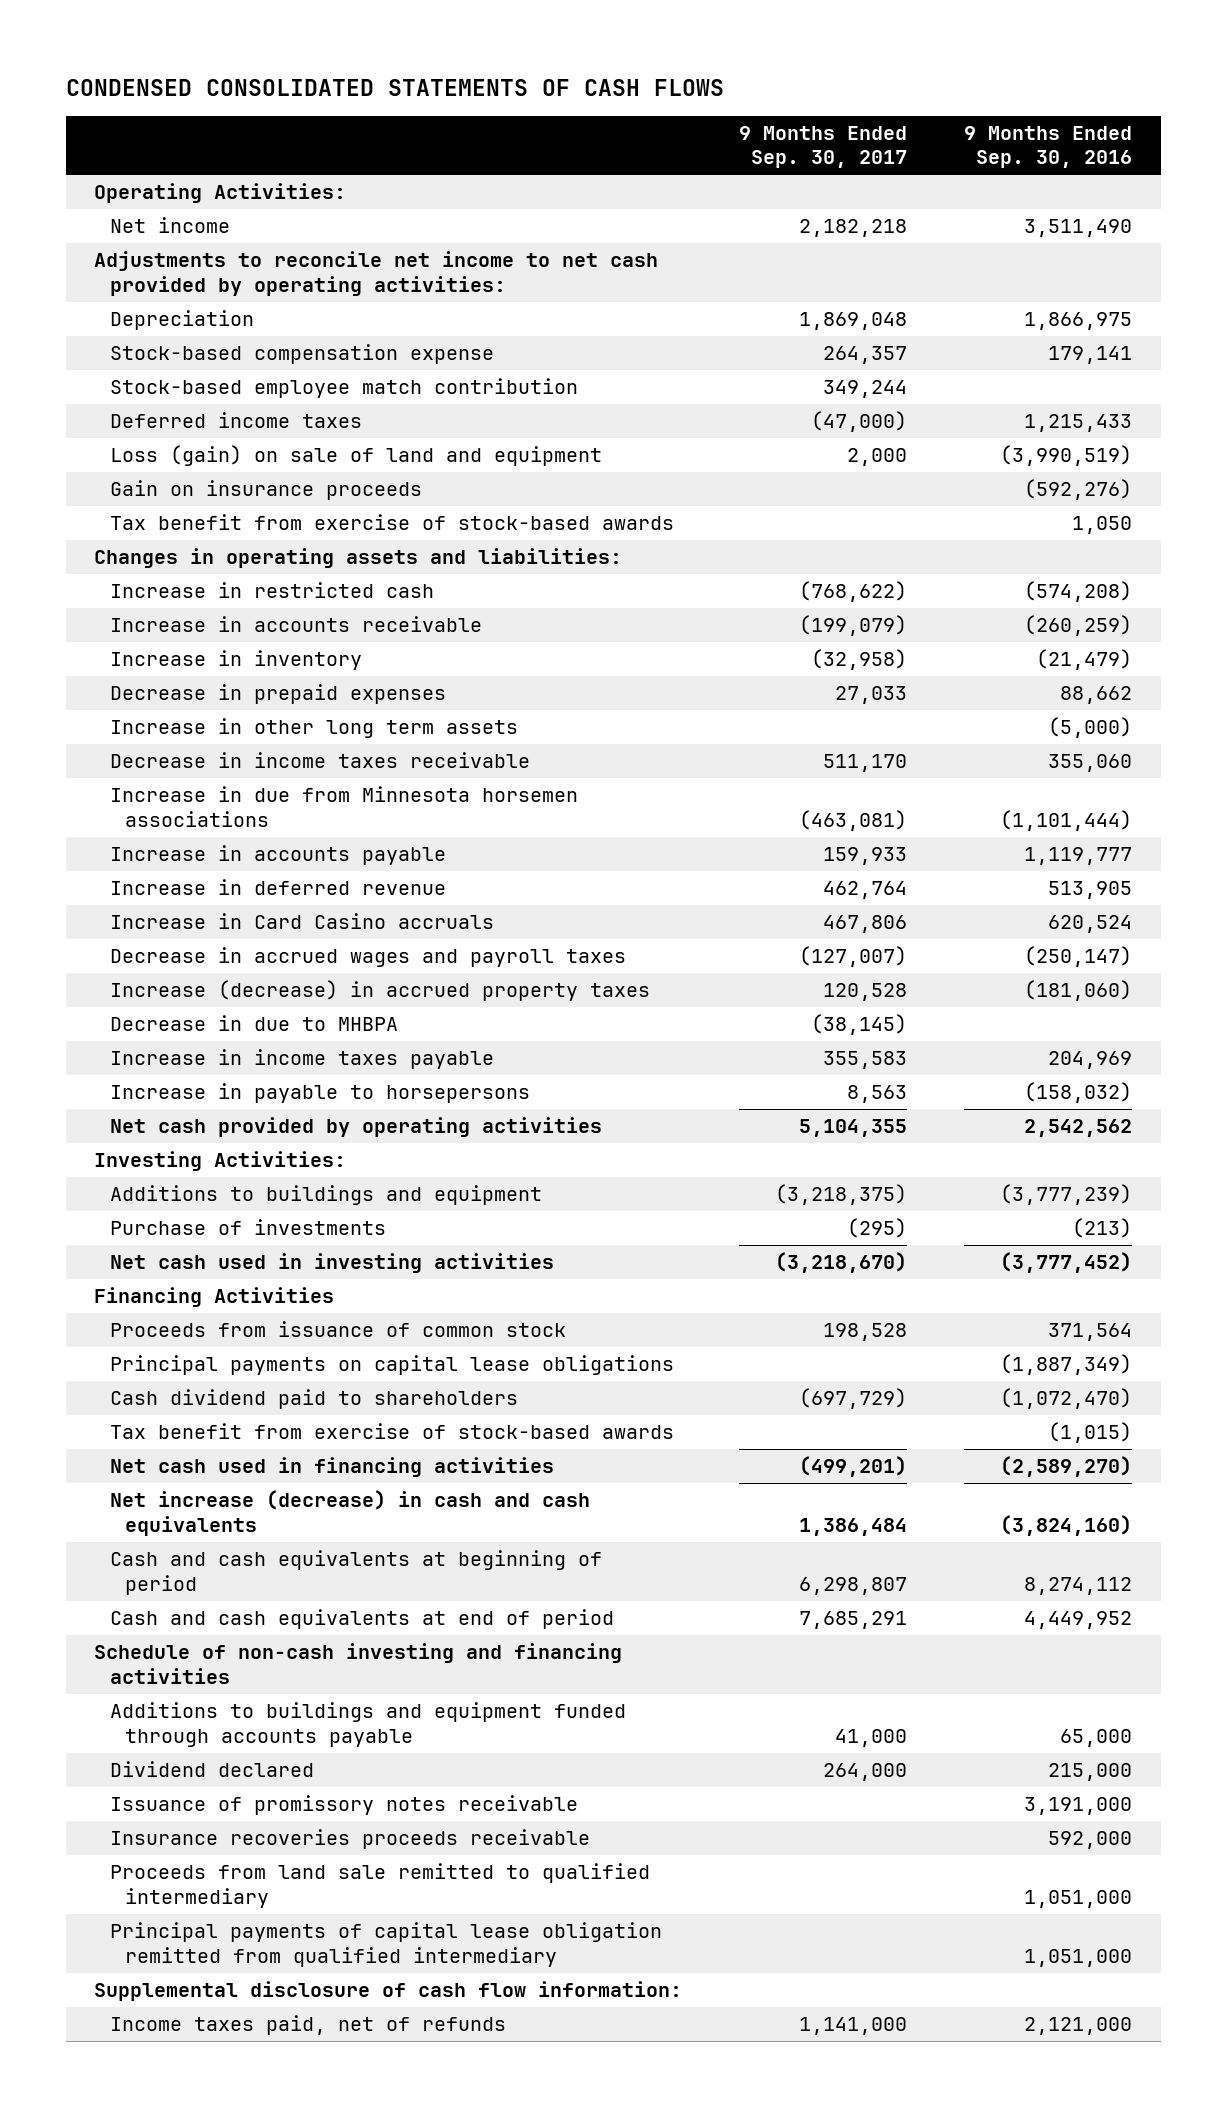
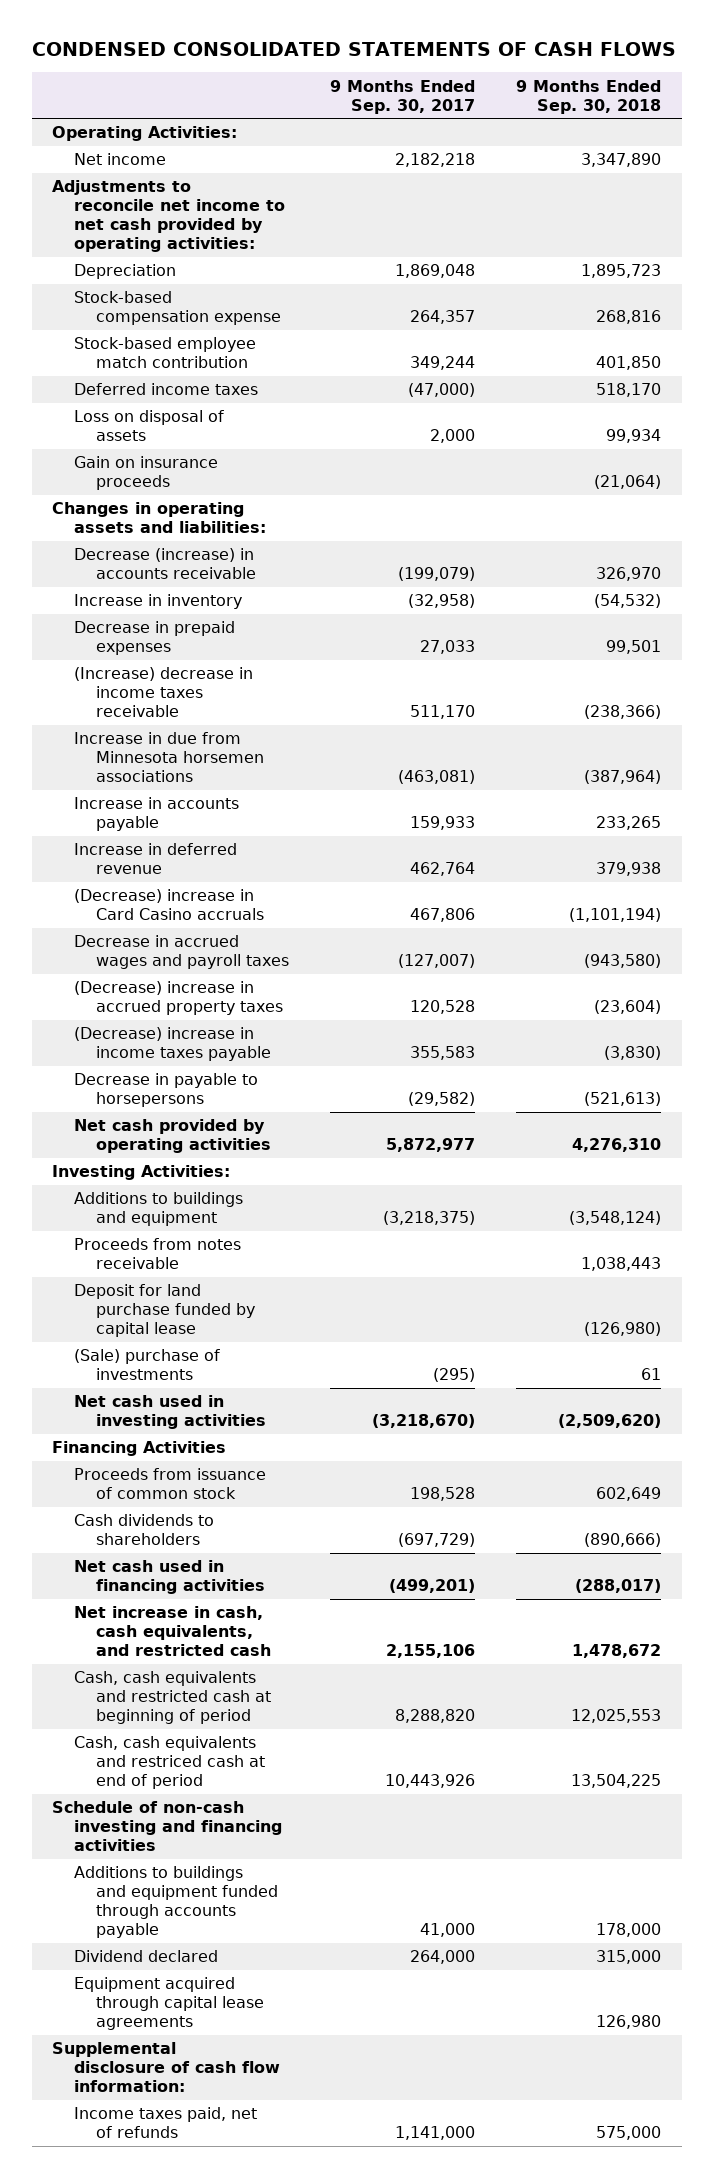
- | 9 Months Ended Sep. 30, 2017 | 9 Months Ended Sep. 30, 2016
+ | 9 Months Ended Sep. 30, 2017 | 9 Months Ended Sep. 30, 2018
- Loss (gain) on sale of land and equipment | 2,000 | (3,990,519)
+ Loss on disposal of assets | 2,000 | 99,934
- Tax benefit from exercise of stock-based awards | | 1,050
- Increase in restricted cash | (768,622) | (574,208)
- Increase in accounts receivable | (199,079) | (260,259)
+ Decrease (increase) in accounts receivable | (199,079) | 326,970
- Increase in other long term assets | | (5,000)
- Decrease in income taxes receivable | 511,170 | 355,060
+ (Increase) decrease in income taxes receivable | 511,170 | (238,366)
- Increase in Card Casino accruals | 467,806 | 620,524
+ (Decrease) increase in Card Casino accruals | 467,806 | (1,101,194)
- Increase (decrease) in accrued property taxes | 120,528 | (181,060)
- Decrease in due to MHBPA | (38,145) |
- Increase in income taxes payable | 355,583 | 204,969
- Increase in payable to horsepersons | 8,563 | (158,032)
- Net cash provided by operating activities | 5,104,355 | 2,542,562
+ (Decrease) increase in accrued property taxes | 120,528 | (23,604)
+ (Decrease) increase in income taxes payable | 355,583 | (3,830)
+ Decrease in payable to horsepersons | (29,582) | (521,613)
+ Net cash provided by operating activities | 5,872,977 | 4,276,310
- Purchase of investments | (295) | (213)
+ Proceeds from notes receivable | | 1,038,443
+ Deposit for land purchase funded by capital lease | | (126,980)
+ (Sale) purchase of investments | (295) | 61
- Principal payments on capital lease obligations | | (1,887,349)
- Cash dividend paid to shareholders | (697,729) | (1,072,470)
- Tax benefit from exercise of stock-based awards | | (1,015)
+ Cash dividends to shareholders | (697,729) | (890,666)
- Net increase (decrease) in cash and cash equivalents | 1,386,484 | (3,824,160)
- Cash and cash equivalents at beginning of period | 6,298,807 | 8,274,112
- Cash and cash equivalents at end of period | 7,685,291 | 4,449,952
+ Net increase in cash, cash equivalents, and restricted cash | 2,155,106 | 1,478,672
+ Cash, cash equivalents and restricted cash at beginning of period | 8,288,820 | 12,025,553
+ Cash, cash equivalents and restriced cash at end of period | 10,443,926 | 13,504,225
- Issuance of promissory notes receivable | | 3,191,000
- Insurance recoveries proceeds receivable | | 592,000
- Proceeds from land sale remitted to qualified intermediary | | 1,051,000
- Principal payments of capital lease obligation remitted from qualified intermediary | | 1,051,000
+ Equipment acquired through capital lease agreements | | 126,980

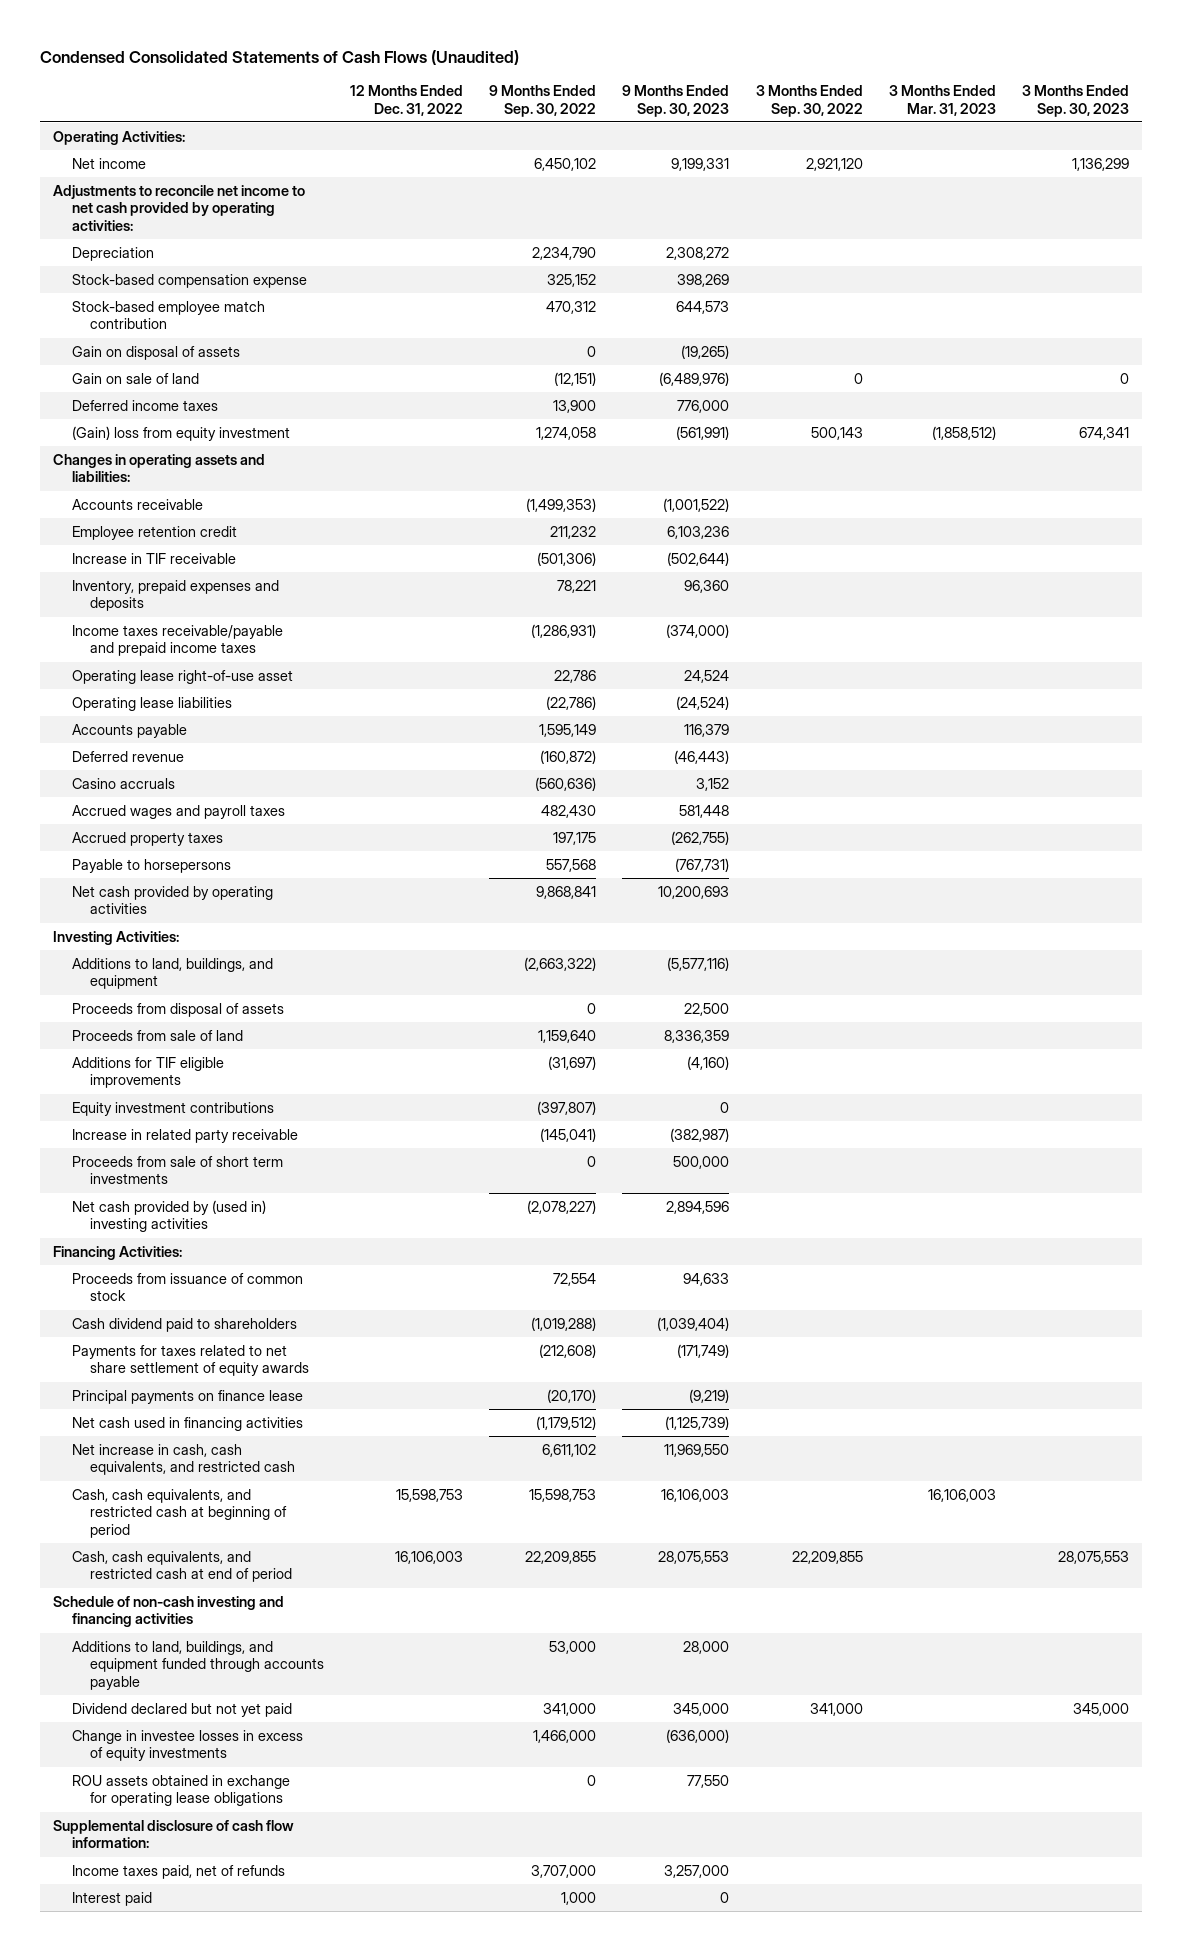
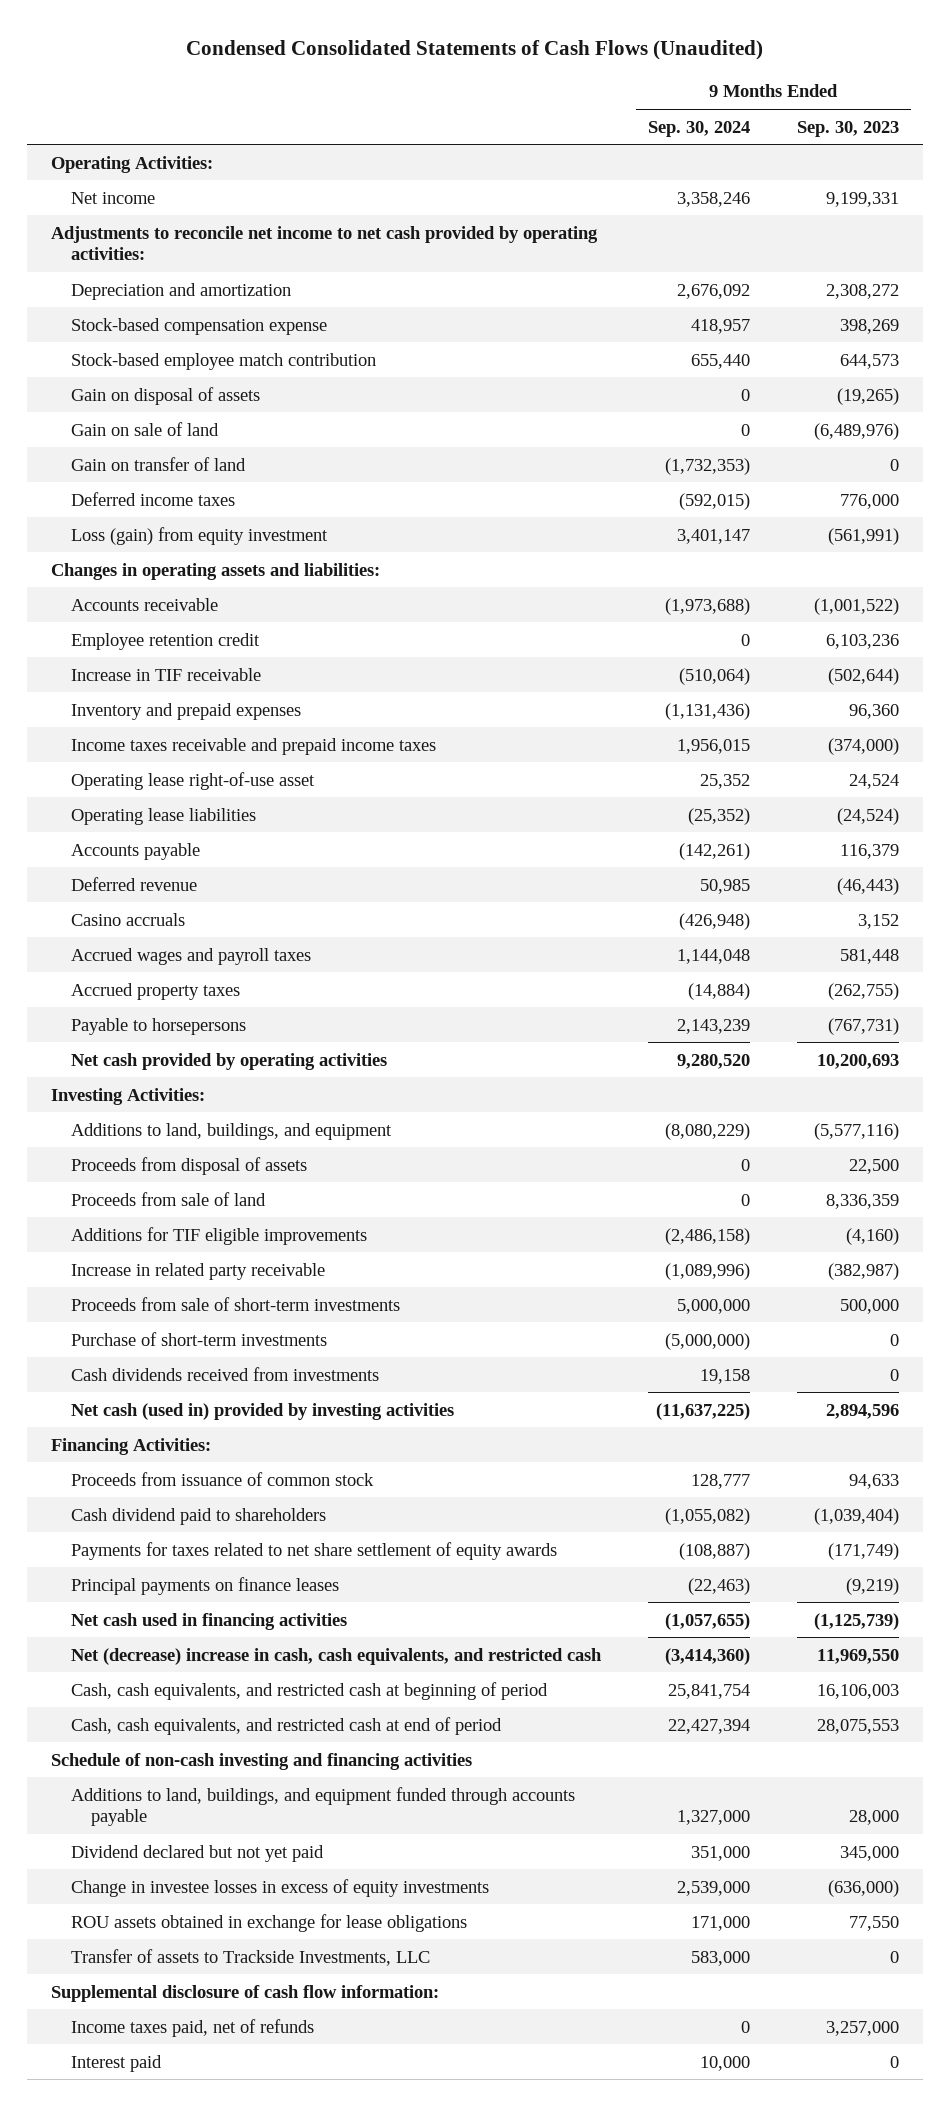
- | 12 Months Ended Dec. 31, 2022 | 9 Months Ended Sep. 30, 2022 | 9 Months Ended Sep. 30, 2023 | 3 Months Ended Sep. 30, 2022 | 3 Months Ended Mar. 31, 2023 | 3 Months Ended Sep. 30, 2023
+ | 9 Months Ended Sep. 30, 2024 | 9 Months Ended Sep. 30, 2023
- Depreciation | | 2,234,790 | 2,308,272 | | |
+ Depreciation and amortization | 2,676,092 | 2,308,272
+ Gain on transfer of land | (1,732,353) | 0
- (Gain) loss from equity investment | | 1,274,058 | (561,991) | 500,143 | (1,858,512) | 674,341
+ Loss (gain) from equity investment | 3,401,147 | (561,991)
- Inventory, prepaid expenses and deposits | | 78,221 | 96,360 | | |
- Income taxes receivable/payable and prepaid income taxes | | (1,286,931) | (374,000) | | |
+ Inventory and prepaid expenses | (1,131,436) | 96,360
+ Income taxes receivable and prepaid income taxes | 1,956,015 | (374,000)
- Equity investment contributions | | (397,807) | 0 | | |
- Proceeds from sale of short term investments | | 0 | 500,000 | | |
- Net cash provided by (used in) investing activities | | (2,078,227) | 2,894,596 | | |
+ Proceeds from sale of short-term investments | 5,000,000 | 500,000
+ Purchase of short-term investments | (5,000,000) | 0
+ Cash dividends received from investments | 19,158 | 0
+ Net cash (used in) provided by investing activities | (11,637,225) | 2,894,596
- Principal payments on finance lease | | (20,170) | (9,219) | | |
+ Principal payments on finance leases | (22,463) | (9,219)
- Net increase in cash, cash equivalents, and restricted cash | | 6,611,102 | 11,969,550 | | |
+ Net (decrease) increase in cash, cash equivalents, and restricted cash | (3,414,360) | 11,969,550
- ROU assets obtained in exchange for operating lease obligations | | 0 | 77,550 | | |
+ ROU assets obtained in exchange for lease obligations | 171,000 | 77,550
+ Transfer of assets to Trackside Investments, LLC | 583,000 | 0

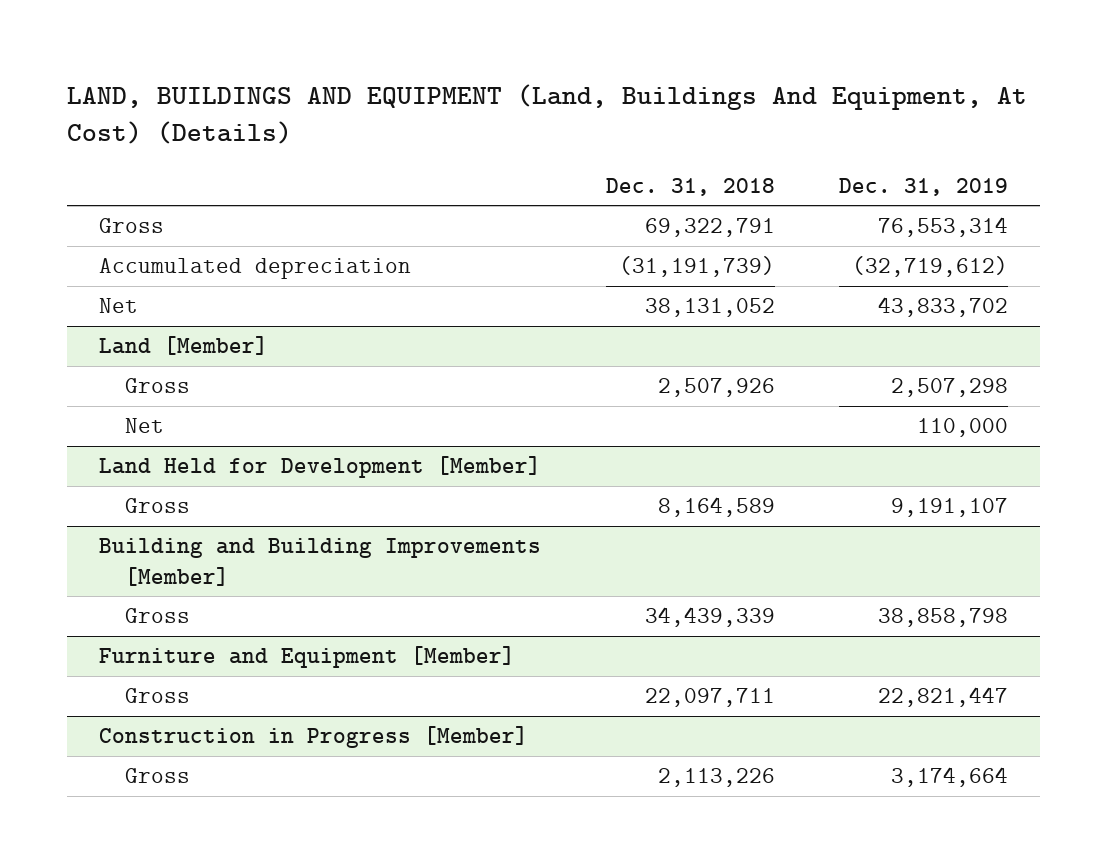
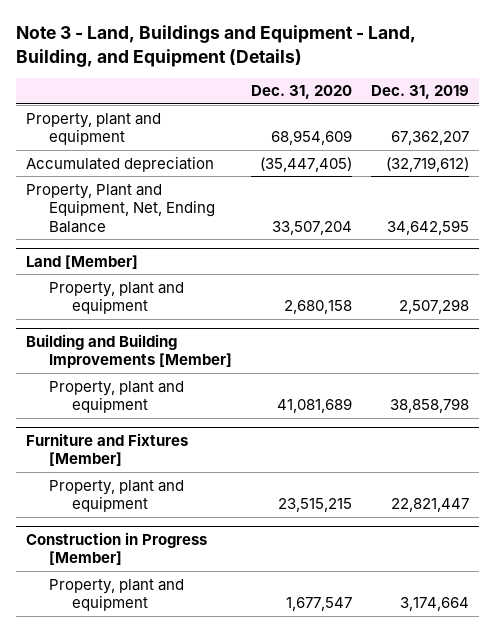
- LAND, BUILDINGS AND EQUIPMENT (Land, Buildings And Equipment, At Cost) (Details)
+ Note 3 - Land, Buildings and Equipment - Land, Building, and Equipment (Details)
- | Dec. 31, 2018 | Dec. 31, 2019
+ | Dec. 31, 2020 | Dec. 31, 2019
- Gross | 69,322,791 | 76,553,314
+ Property, plant and equipment | 68,954,609 | 67,362,207
- Net | 38,131,052 | 43,833,702
+ Property, Plant and Equipment, Net, Ending Balance | 33,507,204 | 34,642,595
@ Land [Member]
- Gross | 2,507,926 | 2,507,298
- Net | | 110,000
- Land Held for Development [Member]
- Gross | 8,164,589 | 9,191,107
@ Land [Member]
+ Property, plant and equipment | 2,680,158 | 2,507,298
@ Building and Building Improvements [Member]
- Gross | 34,439,339 | 38,858,798
- Furniture and Equipment [Member]
- Gross | 22,097,711 | 22,821,447
@ Building and Building Improvements [Member]
+ Property, plant and equipment | 41,081,689 | 38,858,798
+ Furniture and Fixtures [Member]
+ Property, plant and equipment | 23,515,215 | 22,821,447
@ Construction in Progress [Member]
- Gross | 2,113,226 | 3,174,664
+ Property, plant and equipment | 1,677,547 | 3,174,664

